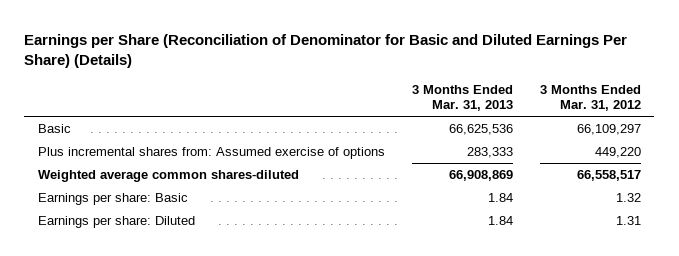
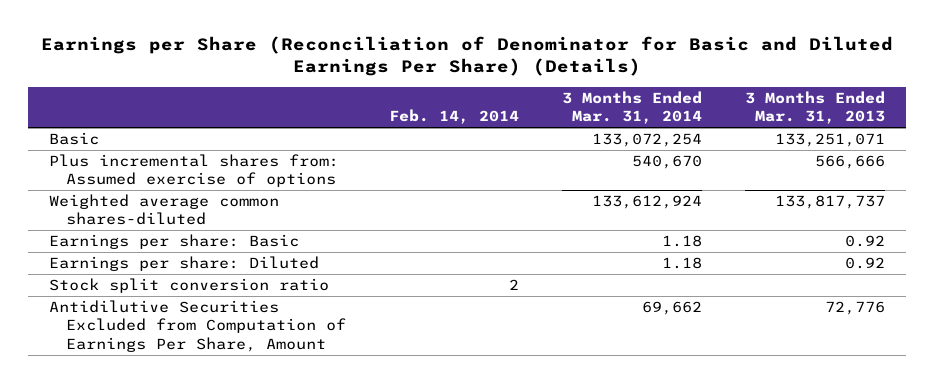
- | 3 Months Ended Mar. 31, 2013 | 3 Months Ended Mar. 31, 2012
+ | Feb. 14, 2014 | 3 Months Ended Mar. 31, 2014 | 3 Months Ended Mar. 31, 2013
- Basic | 66,625,536 | 66,109,297
- Plus incremental shares from: Assumed exercise of options | 283,333 | 449,220
- Weighted average common shares-diluted | 66,908,869 | 66,558,517
- Earnings per share: Basic | 1.84 | 1.32
- Earnings per share: Diluted | 1.84 | 1.31
+ Basic | | 133,072,254 | 133,251,071
+ Plus incremental shares from: Assumed exercise of options | | 540,670 | 566,666
+ Weighted average common shares-diluted | | 133,612,924 | 133,817,737
+ Earnings per share: Basic | | 1.18 | 0.92
+ Earnings per share: Diluted | | 1.18 | 0.92
+ Stock split conversion ratio | 2 | |
+ Antidilutive Securities Excluded from Computation of Earnings Per Share, Amount | | 69,662 | 72,776

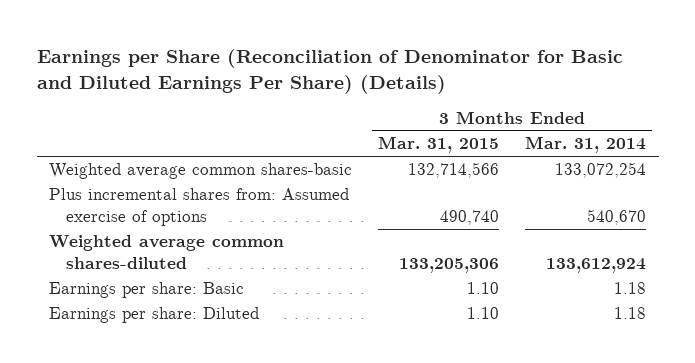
- | Feb. 14, 2014 | 3 Months Ended Mar. 31, 2014 | 3 Months Ended Mar. 31, 2013
+ | 3 Months Ended Mar. 31, 2015 | 3 Months Ended Mar. 31, 2014
- Basic | | 133,072,254 | 133,251,071
+ Weighted average common shares-basic | 132,714,566 | 133,072,254
- Stock split conversion ratio | 2 | |
- Antidilutive Securities Excluded from Computation of Earnings Per Share, Amount | | 69,662 | 72,776

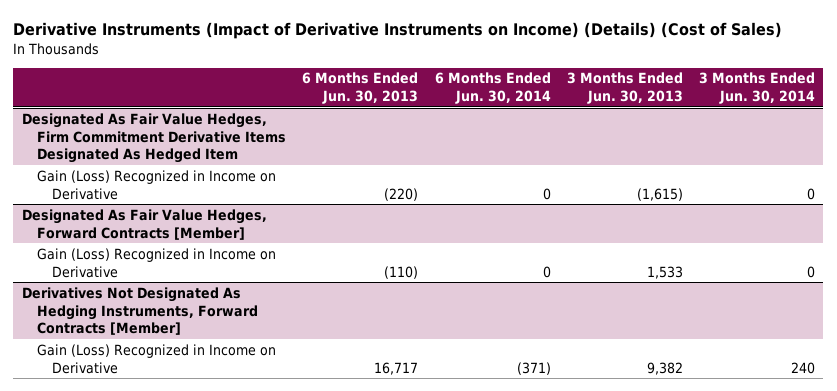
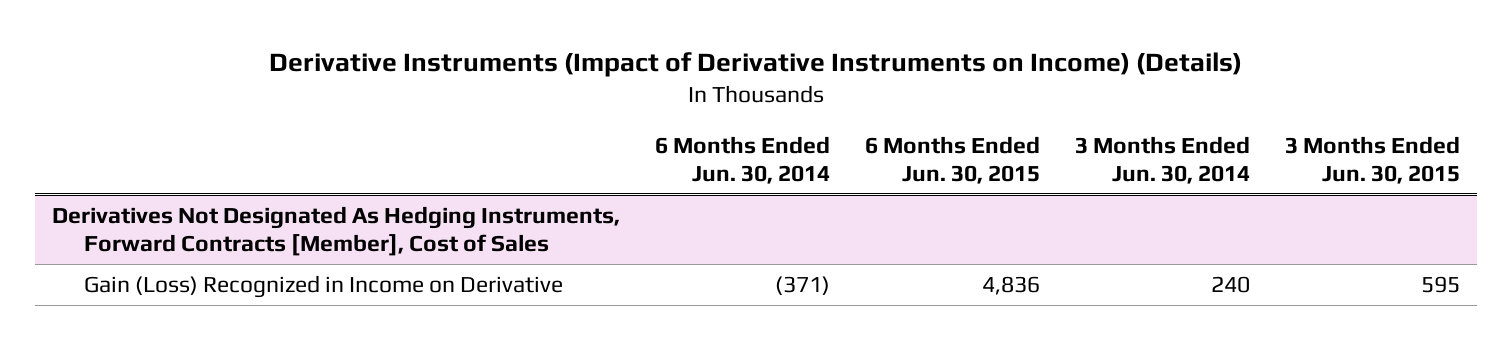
- Derivative Instruments (Impact of Derivative Instruments on Income) (Details) (Cost of Sales)
+ Derivative Instruments (Impact of Derivative Instruments on Income) (Details)
- | 6 Months Ended Jun. 30, 2013 | 6 Months Ended Jun. 30, 2014 | 3 Months Ended Jun. 30, 2013 | 3 Months Ended Jun. 30, 2014
+ | 6 Months Ended Jun. 30, 2014 | 6 Months Ended Jun. 30, 2015 | 3 Months Ended Jun. 30, 2014 | 3 Months Ended Jun. 30, 2015
- Designated As Fair Value Hedges, Firm Commitment Derivative Items Designated As Hedged Item
- Gain (Loss) Recognized in Income on Derivative | (220) | 0 | (1,615) | 0
- Designated As Fair Value Hedges, Forward Contracts [Member]
- Gain (Loss) Recognized in Income on Derivative | (110) | 0 | 1,533 | 0
- Derivatives Not Designated As Hedging Instruments, Forward Contracts [Member]
+ Derivatives Not Designated As Hedging Instruments, Forward Contracts [Member], Cost of Sales

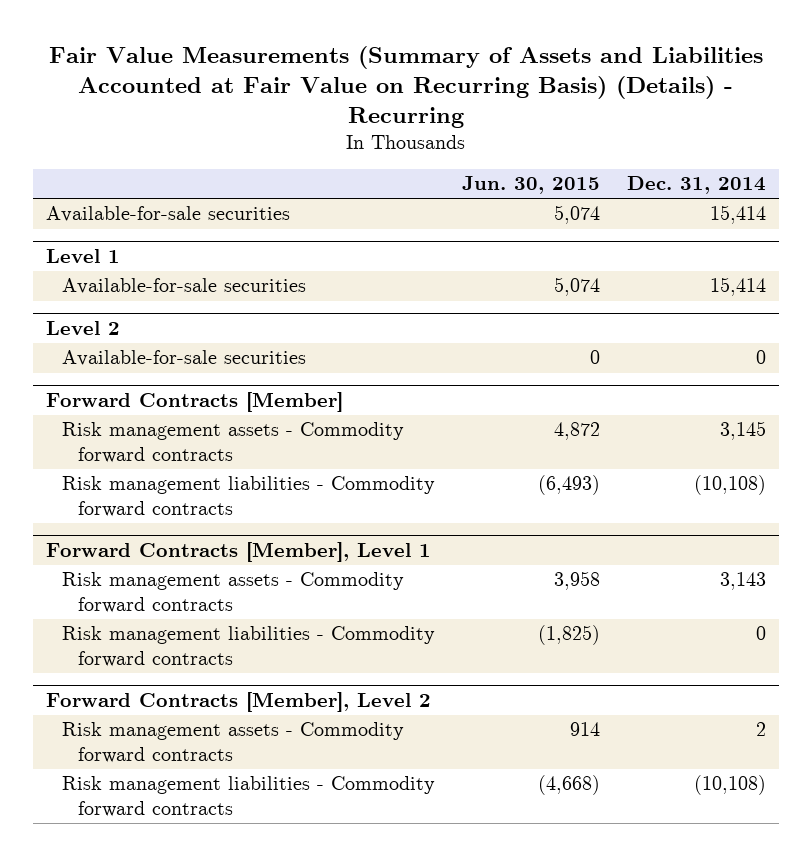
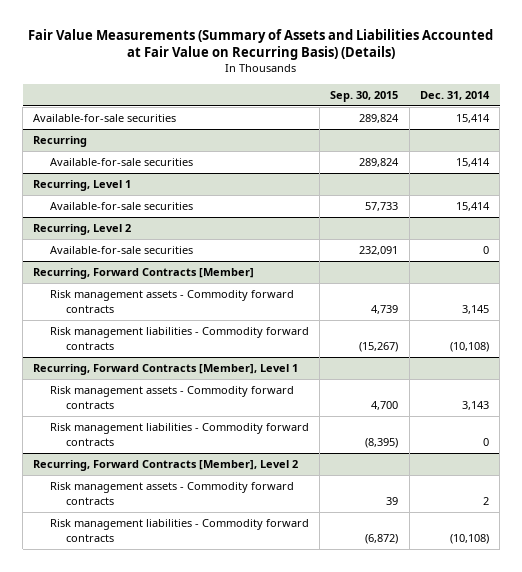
- Fair Value Measurements (Summary of Assets and Liabilities Accounted at Fair Value on Recurring Basis) (Details) - Recurring
+ Fair Value Measurements (Summary of Assets and Liabilities Accounted at Fair Value on Recurring Basis) (Details)
- | Jun. 30, 2015 | Dec. 31, 2014
+ | Sep. 30, 2015 | Dec. 31, 2014
- Level 1
+ Recurring
- Level 2
+ Recurring, Level 1
+ Available-for-sale securities | 57,733 | 15,414
+ Recurring, Level 2
- Forward Contracts [Member]
+ Recurring, Forward Contracts [Member]
- Forward Contracts [Member], Level 1
+ Recurring, Forward Contracts [Member], Level 1
- Forward Contracts [Member], Level 2
+ Recurring, Forward Contracts [Member], Level 2

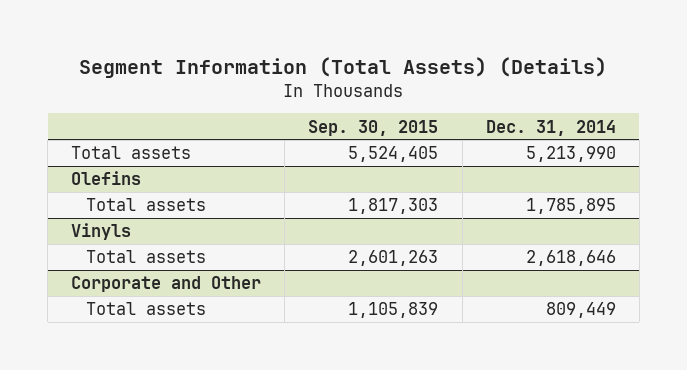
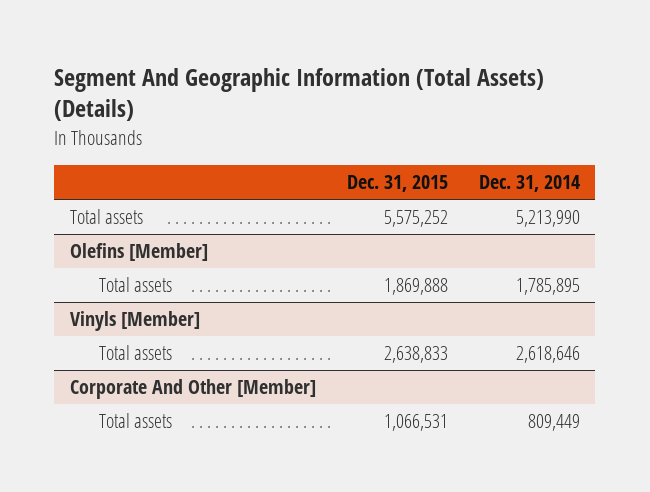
- Segment Information (Total Assets) (Details)
+ Segment And Geographic Information (Total Assets) (Details)
- | Sep. 30, 2015 | Dec. 31, 2014
+ | Dec. 31, 2015 | Dec. 31, 2014
- Olefins
+ Olefins [Member]
- Vinyls
+ Vinyls [Member]
- Corporate and Other
+ Corporate And Other [Member]

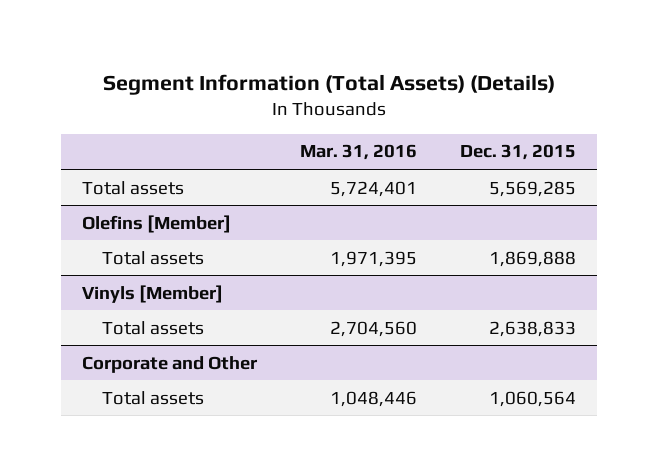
- Segment And Geographic Information (Total Assets) (Details)
+ Segment Information (Total Assets) (Details)
- | Dec. 31, 2015 | Dec. 31, 2014
+ | Mar. 31, 2016 | Dec. 31, 2015
- Total assets | 5,575,252 | 5,213,990
+ Total assets | 5,724,401 | 5,569,285
- Corporate And Other [Member]
- Total assets | 1,066,531 | 809,449
+ Corporate and Other
+ Total assets | 1,048,446 | 1,060,564

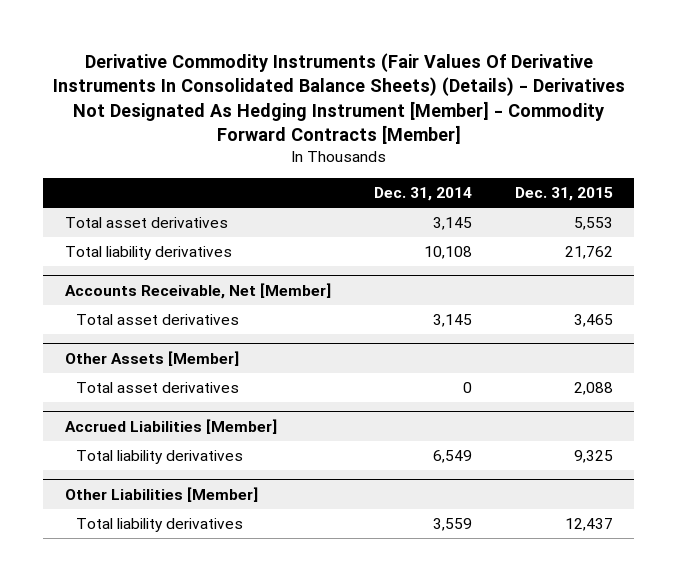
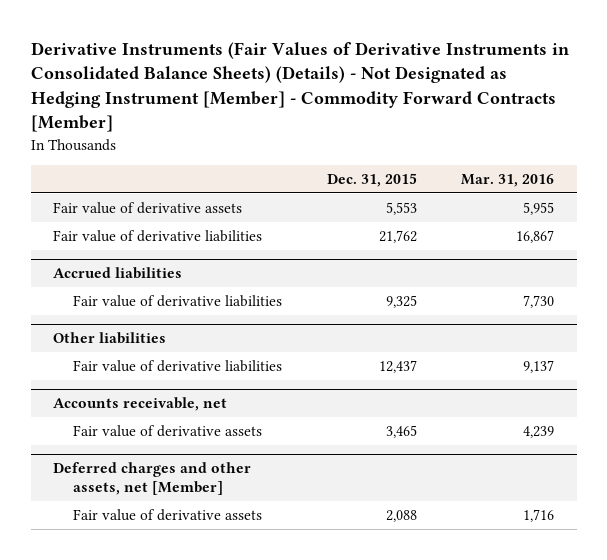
- Derivative Commodity Instruments (Fair Values Of Derivative Instruments In Consolidated Balance Sheets) (Details) - Derivatives Not Designated As Hedging Instrument [Member] - Commodity Forward Contracts [Member]
+ Derivative Instruments (Fair Values of Derivative Instruments in Consolidated Balance Sheets) (Details) - Not Designated as Hedging Instrument [Member] - Commodity Forward Contracts [Member]
- | Dec. 31, 2014 | Dec. 31, 2015
+ | Dec. 31, 2015 | Mar. 31, 2016
- Total asset derivatives | 3,145 | 5,553
- Total liability derivatives | 10,108 | 21,762
- Accounts Receivable, Net [Member]
- Total asset derivatives | 3,145 | 3,465
- Other Assets [Member]
- Total asset derivatives | 0 | 2,088
- Accrued Liabilities [Member]
- Total liability derivatives | 6,549 | 9,325
- Other Liabilities [Member]
- Total liability derivatives | 3,559 | 12,437
+ Fair value of derivative assets | 5,553 | 5,955
+ Fair value of derivative liabilities | 21,762 | 16,867
+ Accrued liabilities
+ Fair value of derivative liabilities | 9,325 | 7,730
+ Other liabilities
+ Fair value of derivative liabilities | 12,437 | 9,137
+ Accounts receivable, net
+ Fair value of derivative assets | 3,465 | 4,239
+ Deferred charges and other assets, net [Member]
+ Fair value of derivative assets | 2,088 | 1,716

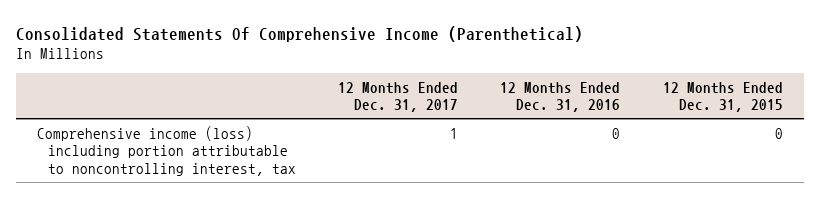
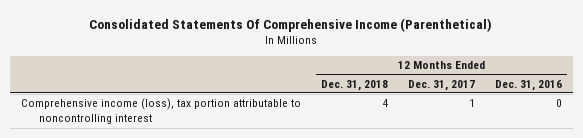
- | 12 Months Ended Dec. 31, 2017 | 12 Months Ended Dec. 31, 2016 | 12 Months Ended Dec. 31, 2015
+ | 12 Months Ended Dec. 31, 2018 | 12 Months Ended Dec. 31, 2017 | 12 Months Ended Dec. 31, 2016
- Comprehensive income (loss) including portion attributable to noncontrolling interest, tax | 1 | 0 | 0
+ Comprehensive income (loss), tax portion attributable to noncontrolling interest | 4 | 1 | 0

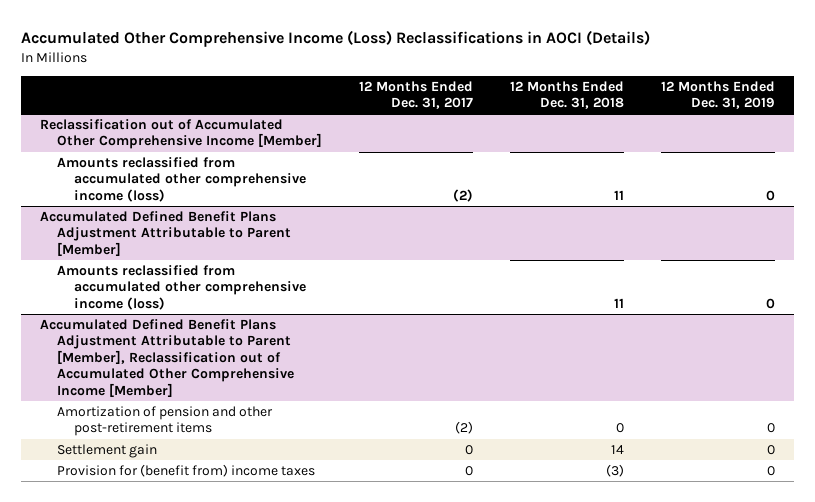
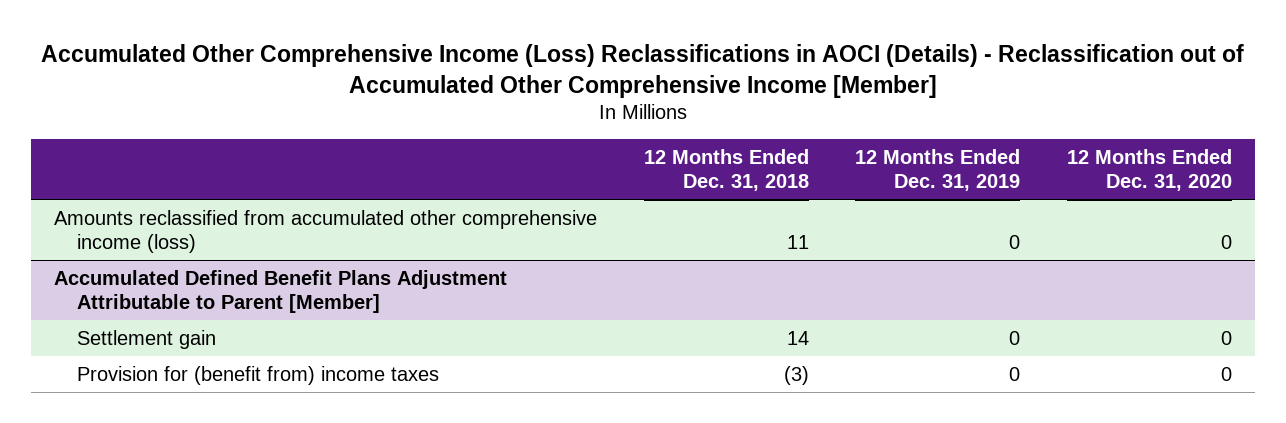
- Accumulated Other Comprehensive Income (Loss) Reclassifications in AOCI (Details)
+ Accumulated Other Comprehensive Income (Loss) Reclassifications in AOCI (Details) - Reclassification out of Accumulated Other Comprehensive Income [Member]
- | 12 Months Ended Dec. 31, 2017 | 12 Months Ended Dec. 31, 2018 | 12 Months Ended Dec. 31, 2019
+ | 12 Months Ended Dec. 31, 2018 | 12 Months Ended Dec. 31, 2019 | 12 Months Ended Dec. 31, 2020
- Reclassification out of Accumulated Other Comprehensive Income [Member]
@ Accumulated Defined Benefit Plans Adjustment Attributable to Parent [Member]
- Amounts reclassified from accumulated other comprehensive income (loss) | | 11 | 0
- Accumulated Defined Benefit Plans Adjustment Attributable to Parent [Member], Reclassification out of Accumulated Other Comprehensive Income [Member]
- Amortization of pension and other post-retirement items | (2) | 0 | 0

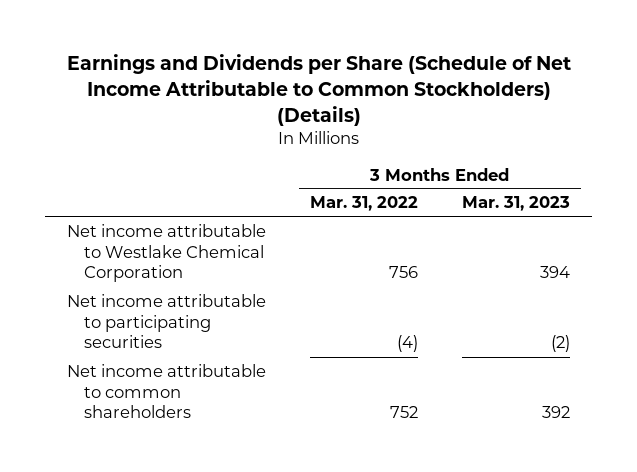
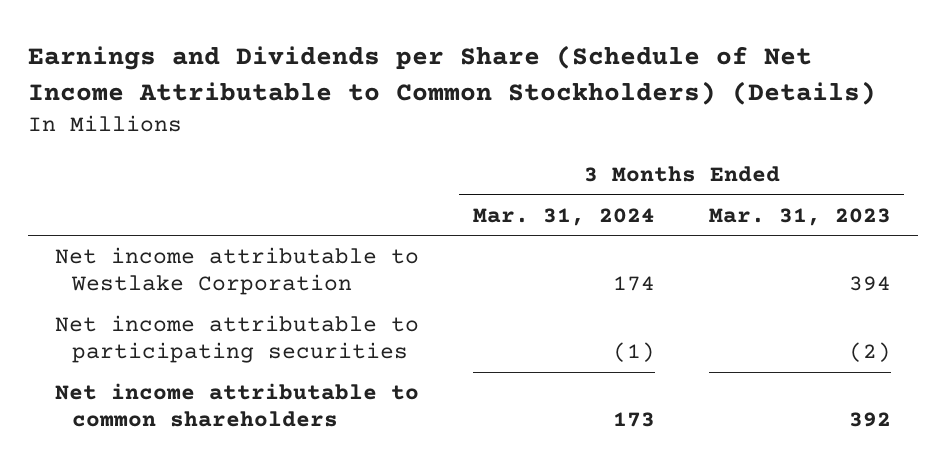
- | 3 Months Ended Mar. 31, 2022 | 3 Months Ended Mar. 31, 2023
+ | 3 Months Ended Mar. 31, 2024 | 3 Months Ended Mar. 31, 2023
- Net income attributable to Westlake Chemical Corporation | 756 | 394
+ Net income attributable to Westlake Corporation | 174 | 394

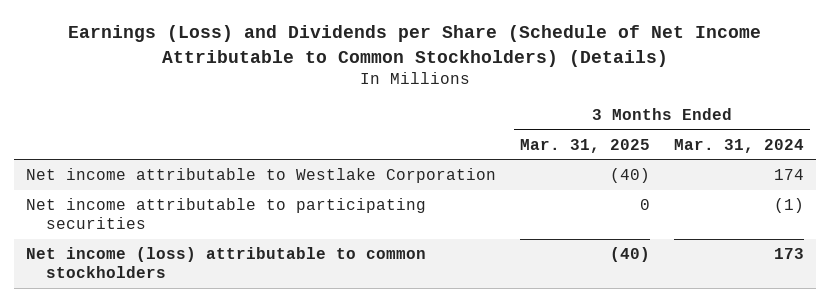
- Earnings and Dividends per Share (Schedule of Net Income Attributable to Common Stockholders) (Details)
+ Earnings (Loss) and Dividends per Share (Schedule of Net Income Attributable to Common Stockholders) (Details)
- | 3 Months Ended Mar. 31, 2024 | 3 Months Ended Mar. 31, 2023
+ | 3 Months Ended Mar. 31, 2025 | 3 Months Ended Mar. 31, 2024
- Net income attributable to common shareholders | 173 | 392
+ Net income (loss) attributable to common stockholders | (40) | 173

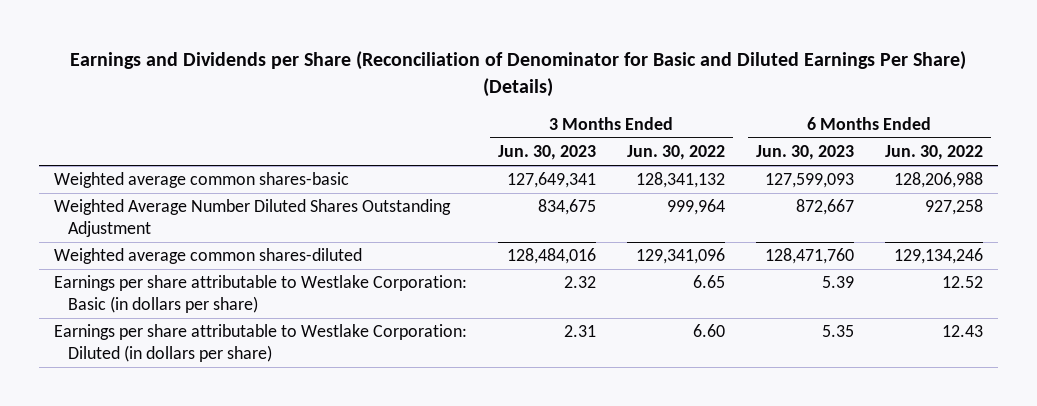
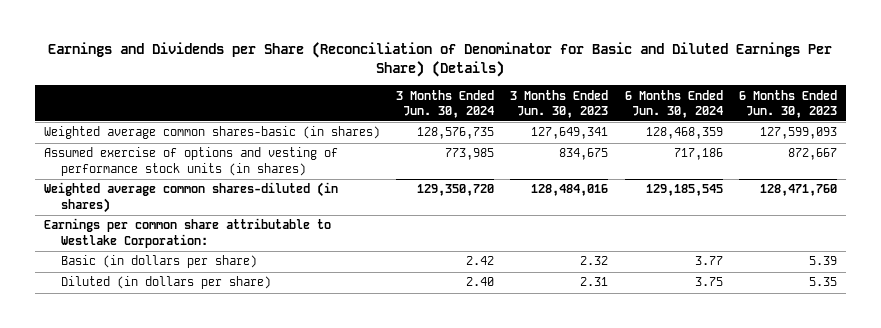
- | 3 Months Ended Jun. 30, 2023 | 3 Months Ended Jun. 30, 2022 | 6 Months Ended Jun. 30, 2023 | 6 Months Ended Jun. 30, 2022
+ | 3 Months Ended Jun. 30, 2024 | 3 Months Ended Jun. 30, 2023 | 6 Months Ended Jun. 30, 2024 | 6 Months Ended Jun. 30, 2023
- Weighted average common shares-basic | 127,649,341 | 128,341,132 | 127,599,093 | 128,206,988
- Weighted Average Number Diluted Shares Outstanding Adjustment | 834,675 | 999,964 | 872,667 | 927,258
- Weighted average common shares-diluted | 128,484,016 | 129,341,096 | 128,471,760 | 129,134,246
- Earnings per share attributable to Westlake Corporation: Basic (in dollars per share) | 2.32 | 6.65 | 5.39 | 12.52
- Earnings per share attributable to Westlake Corporation: Diluted (in dollars per share) | 2.31 | 6.60 | 5.35 | 12.43
+ Weighted average common shares-basic (in shares) | 128,576,735 | 127,649,341 | 128,468,359 | 127,599,093
+ Assumed exercise of options and vesting of performance stock units (in shares) | 773,985 | 834,675 | 717,186 | 872,667
+ Weighted average common shares-diluted (in shares) | 129,350,720 | 128,484,016 | 129,185,545 | 128,471,760
+ Earnings per common share attributable to Westlake Corporation:
+ Basic (in dollars per share) | 2.42 | 2.32 | 3.77 | 5.39
+ Diluted (in dollars per share) | 2.40 | 2.31 | 3.75 | 5.35

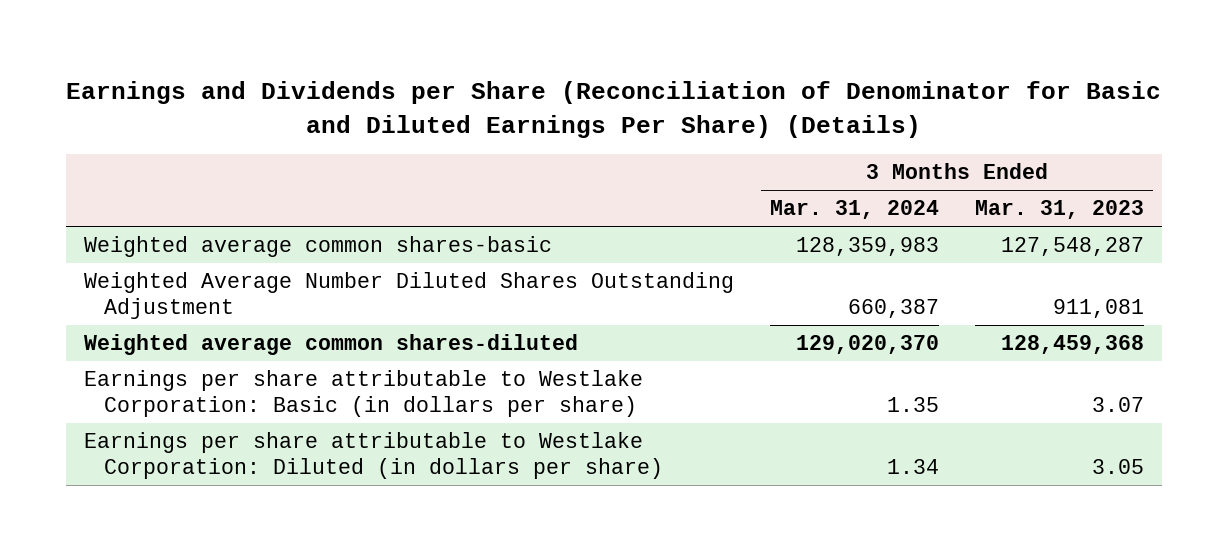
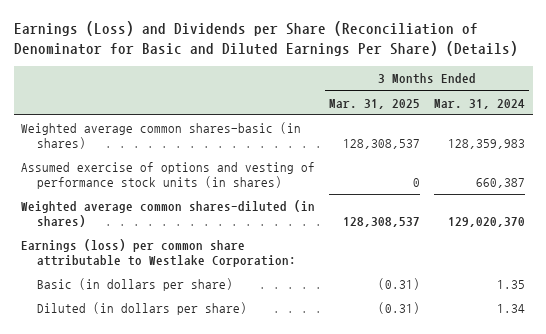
- Earnings and Dividends per Share (Reconciliation of Denominator for Basic and Diluted Earnings Per Share) (Details)
+ Earnings (Loss) and Dividends per Share (Reconciliation of Denominator for Basic and Diluted Earnings Per Share) (Details)
- | 3 Months Ended Mar. 31, 2024 | 3 Months Ended Mar. 31, 2023
+ | 3 Months Ended Mar. 31, 2025 | 3 Months Ended Mar. 31, 2024
- Weighted average common shares-basic | 128,359,983 | 127,548,287
- Weighted Average Number Diluted Shares Outstanding Adjustment | 660,387 | 911,081
- Weighted average common shares-diluted | 129,020,370 | 128,459,368
- Earnings per share attributable to Westlake Corporation: Basic (in dollars per share) | 1.35 | 3.07
- Earnings per share attributable to Westlake Corporation: Diluted (in dollars per share) | 1.34 | 3.05
+ Weighted average common shares-basic (in shares) | 128,308,537 | 128,359,983
+ Assumed exercise of options and vesting of performance stock units (in shares) | 0 | 660,387
+ Weighted average common shares-diluted (in shares) | 128,308,537 | 129,020,370
+ Earnings (loss) per common share attributable to Westlake Corporation:
+ Basic (in dollars per share) | (0.31) | 1.35
+ Diluted (in dollars per share) | (0.31) | 1.34

